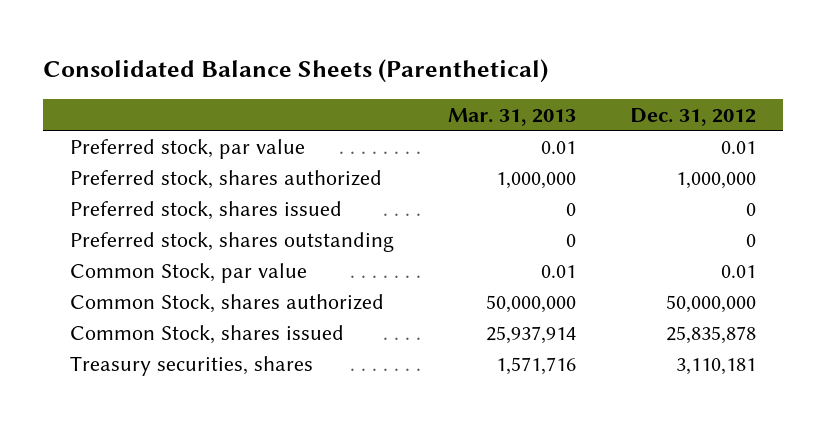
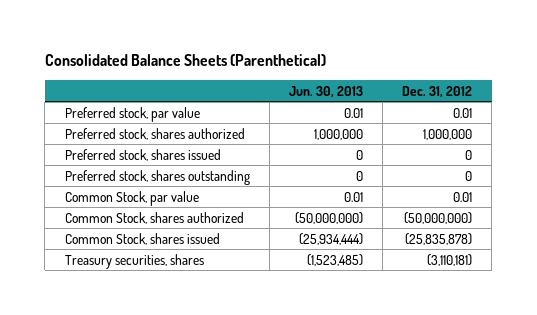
- | Mar. 31, 2013 | Dec. 31, 2012
+ | Jun. 30, 2013 | Dec. 31, 2012
- Common Stock, shares authorized | 50,000,000 | 50,000,000
- Common Stock, shares issued | 25,937,914 | 25,835,878
- Treasury securities, shares | 1,571,716 | 3,110,181
+ Common Stock, shares authorized | (50,000,000) | (50,000,000)
+ Common Stock, shares issued | (25,934,444) | (25,835,878)
+ Treasury securities, shares | (1,523,485) | (3,110,181)

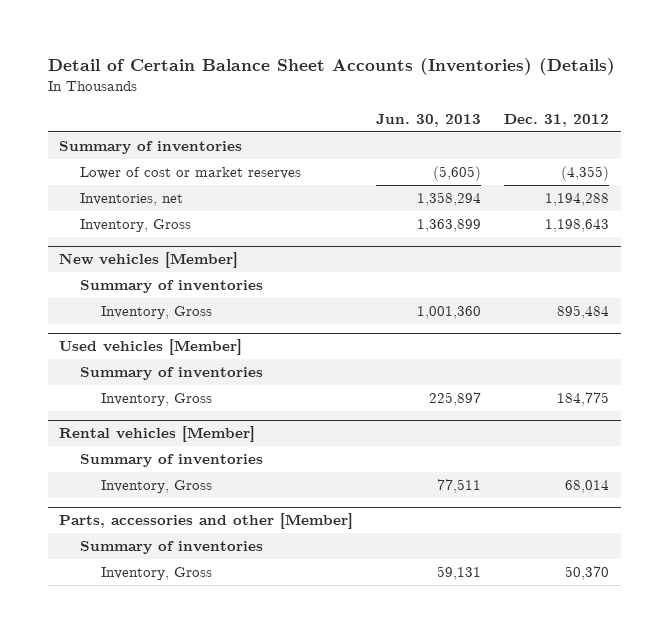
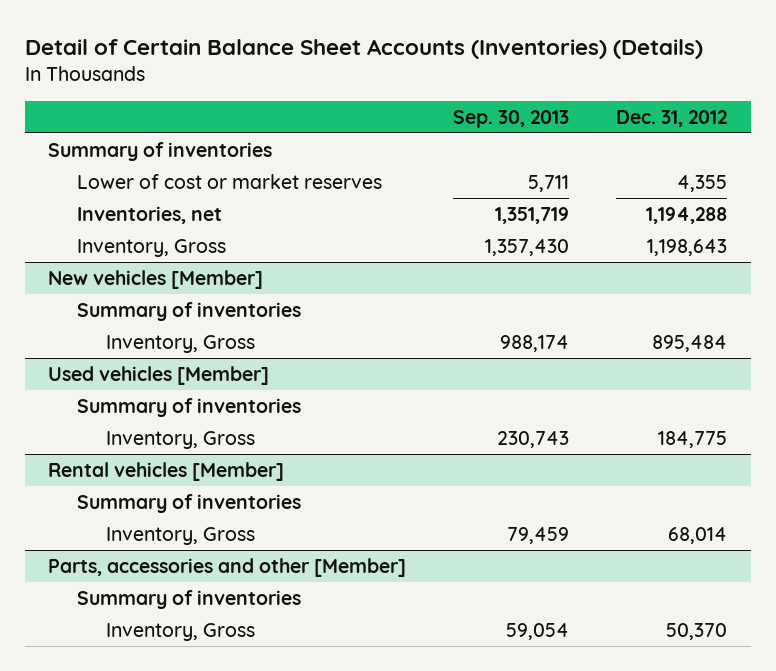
- | Jun. 30, 2013 | Dec. 31, 2012
+ | Sep. 30, 2013 | Dec. 31, 2012
- Lower of cost or market reserves | (5,605) | (4,355)
+ Lower of cost or market reserves | 5,711 | 4,355

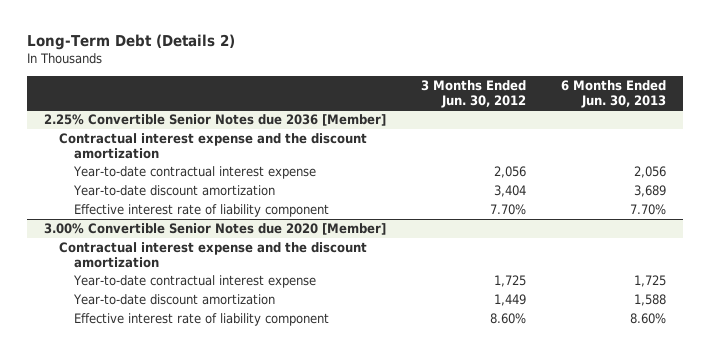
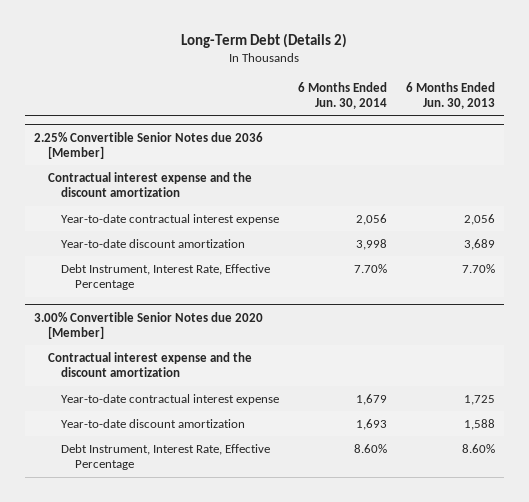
- | 3 Months Ended Jun. 30, 2012 | 6 Months Ended Jun. 30, 2013
+ | 6 Months Ended Jun. 30, 2014 | 6 Months Ended Jun. 30, 2013
@ 2.25% Convertible Senior Notes due 2036 [Member]
- Effective interest rate of liability component | 7.70% | 7.70%
+ Debt Instrument, Interest Rate, Effective Percentage | 7.70% | 7.70%
@ 3.00% Convertible Senior Notes due 2020 [Member]
- Effective interest rate of liability component | 8.60% | 8.60%
+ Debt Instrument, Interest Rate, Effective Percentage | 8.60% | 8.60%

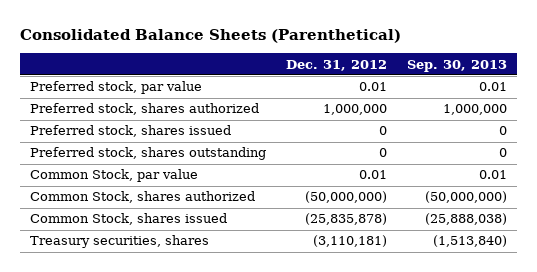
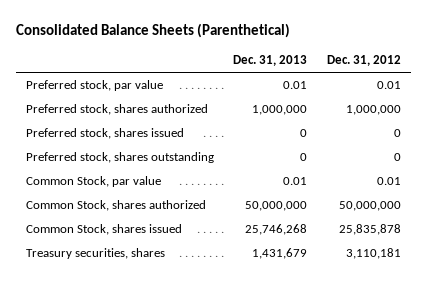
- | Dec. 31, 2012 | Sep. 30, 2013
+ | Dec. 31, 2013 | Dec. 31, 2012
- Common Stock, shares authorized | (50,000,000) | (50,000,000)
- Common Stock, shares issued | (25,835,878) | (25,888,038)
- Treasury securities, shares | (3,110,181) | (1,513,840)
+ Common Stock, shares authorized | 50,000,000 | 50,000,000
+ Common Stock, shares issued | 25,746,268 | 25,835,878
+ Treasury securities, shares | 1,431,679 | 3,110,181

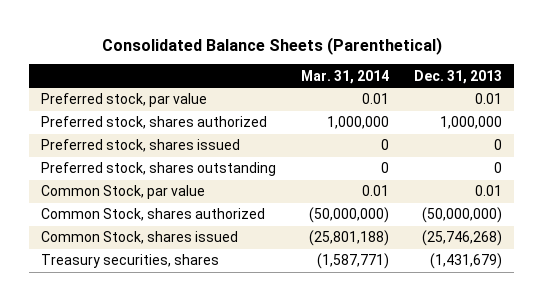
- | Dec. 31, 2013 | Dec. 31, 2012
+ | Mar. 31, 2014 | Dec. 31, 2013
- Common Stock, shares authorized | 50,000,000 | 50,000,000
- Common Stock, shares issued | 25,746,268 | 25,835,878
- Treasury securities, shares | 1,431,679 | 3,110,181
+ Common Stock, shares authorized | (50,000,000) | (50,000,000)
+ Common Stock, shares issued | (25,801,188) | (25,746,268)
+ Treasury securities, shares | (1,587,771) | (1,431,679)

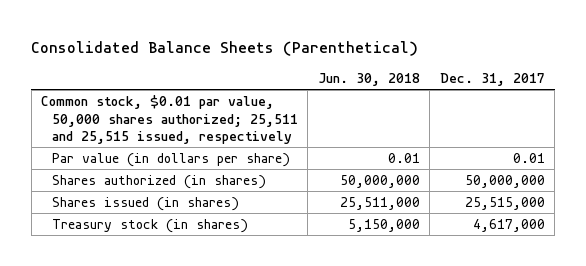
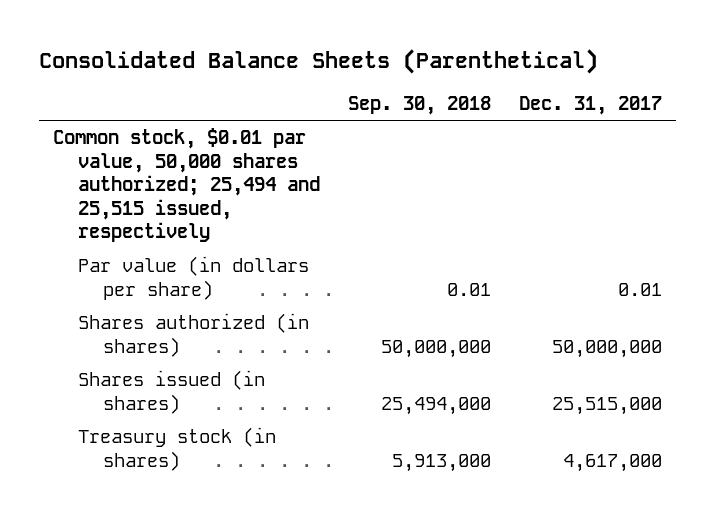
- | Jun. 30, 2018 | Dec. 31, 2017
+ | Sep. 30, 2018 | Dec. 31, 2017
- Common stock, $0.01 par value, 50,000 shares authorized; 25,511 and 25,515 issued, respectively
+ Common stock, $0.01 par value, 50,000 shares authorized; 25,494 and 25,515 issued, respectively

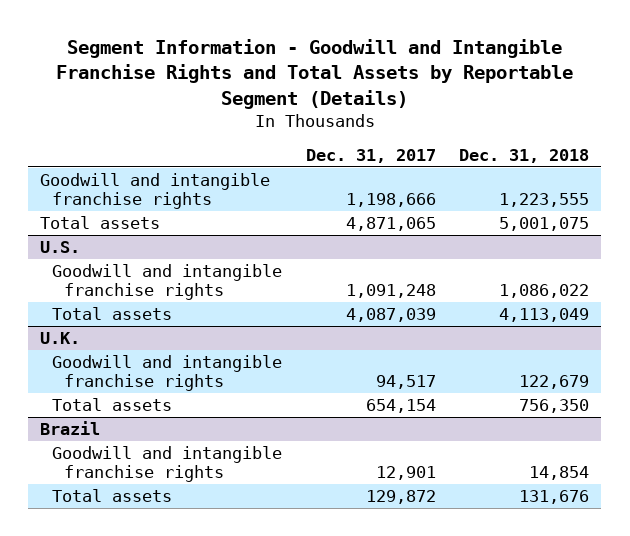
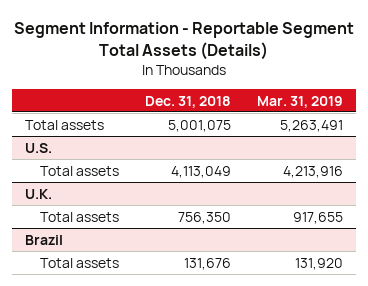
- Segment Information - Goodwill and Intangible Franchise Rights and Total Assets by Reportable Segment (Details)
+ Segment Information - Reportable Segment Total Assets (Details)
- | Dec. 31, 2017 | Dec. 31, 2018
+ | Dec. 31, 2018 | Mar. 31, 2019
- Goodwill and intangible franchise rights | 1,198,666 | 1,223,555
@ U.S.
- Goodwill and intangible franchise rights | 1,091,248 | 1,086,022
@ U.K.
- Goodwill and intangible franchise rights | 94,517 | 122,679
@ Brazil
- Goodwill and intangible franchise rights | 12,901 | 14,854

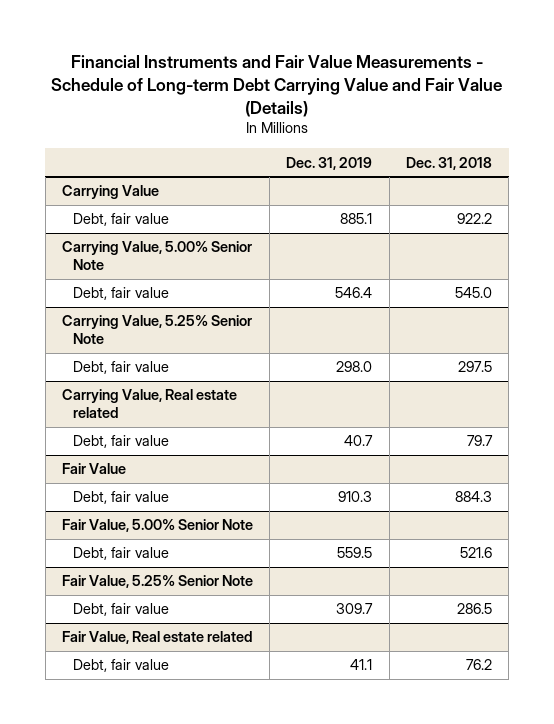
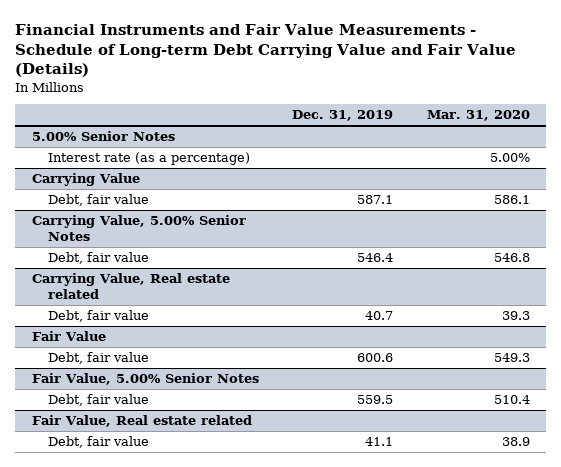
- | Dec. 31, 2019 | Dec. 31, 2018
+ | Dec. 31, 2019 | Mar. 31, 2020
+ 5.00% Senior Notes
+ Interest rate (as a percentage) | | 5.00%
@ Carrying Value
- Debt, fair value | 885.1 | 922.2
- Carrying Value, 5.00% Senior Note
@ Carrying Value
+ Debt, fair value | 587.1 | 586.1
+ Carrying Value, 5.00% Senior Notes
- Carrying Value, 5.25% Senior Note
- Debt, fair value | 298.0 | 297.5
@ Fair Value
- Debt, fair value | 910.3 | 884.3
- Fair Value, 5.00% Senior Note
@ Fair Value
+ Debt, fair value | 600.6 | 549.3
+ Fair Value, 5.00% Senior Notes
- Fair Value, 5.25% Senior Note
- Debt, fair value | 309.7 | 286.5

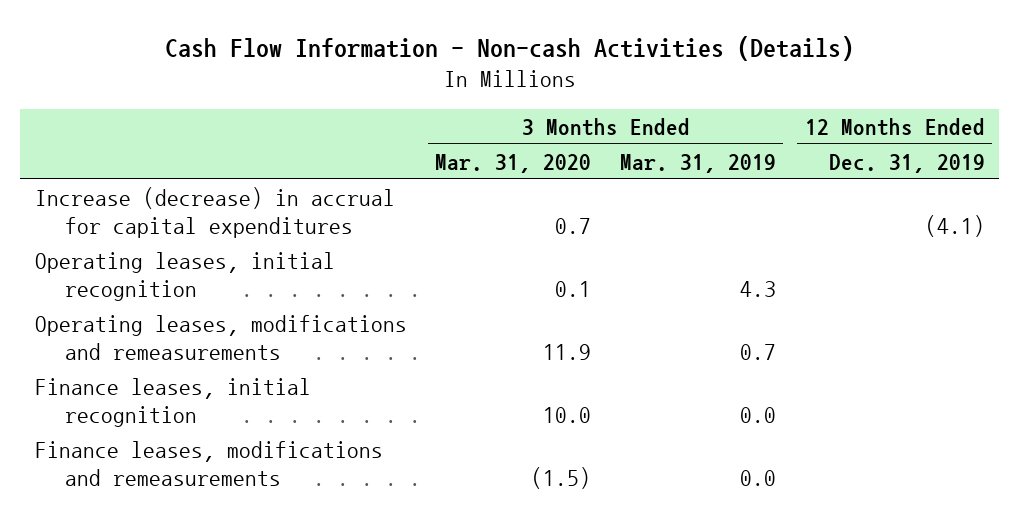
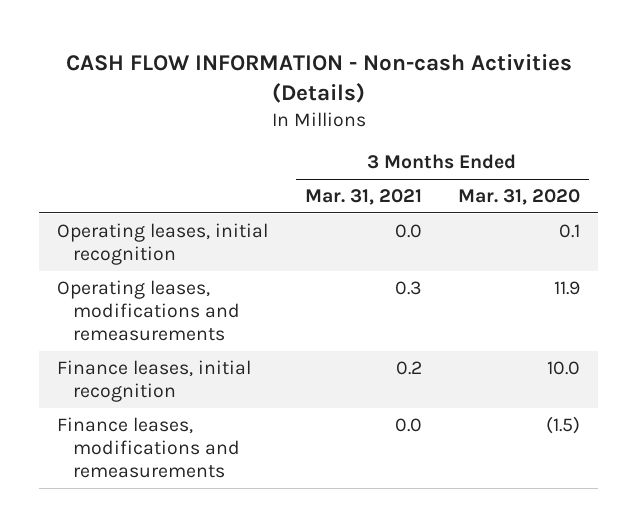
- Cash Flow Information - Non-cash Activities (Details)
+ CASH FLOW INFORMATION - Non-cash Activities (Details)
- | 3 Months Ended Mar. 31, 2020 | 3 Months Ended Mar. 31, 2019 | 12 Months Ended Dec. 31, 2019
+ | 3 Months Ended Mar. 31, 2021 | 3 Months Ended Mar. 31, 2020
- Increase (decrease) in accrual for capital expenditures | 0.7 | | (4.1)

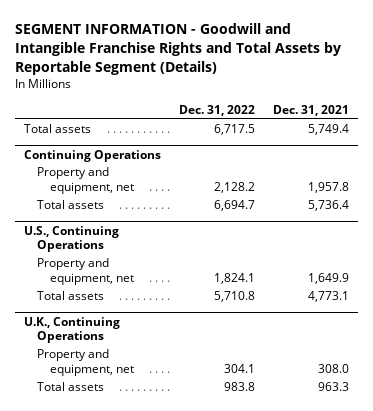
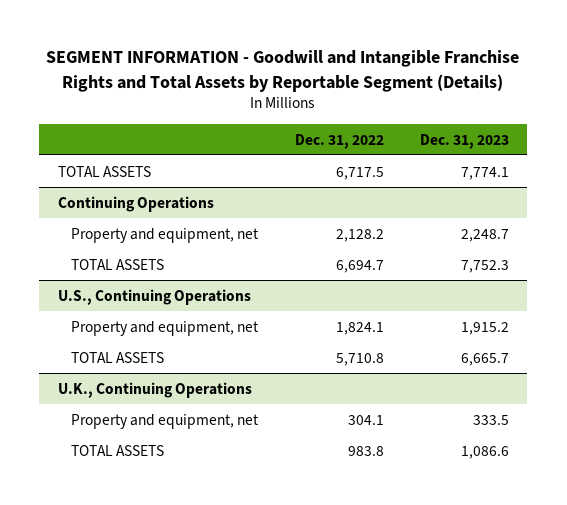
- | Dec. 31, 2022 | Dec. 31, 2021
+ | Dec. 31, 2022 | Dec. 31, 2023
- Total assets | 6,717.5 | 5,749.4
+ TOTAL ASSETS | 6,717.5 | 7,774.1
@ Continuing Operations
- Total assets | 6,694.7 | 5,736.4
+ TOTAL ASSETS | 6,694.7 | 7,752.3
@ U.S., Continuing Operations
- Total assets | 5,710.8 | 4,773.1
+ TOTAL ASSETS | 5,710.8 | 6,665.7
@ U.K., Continuing Operations
- Total assets | 983.8 | 963.3
+ TOTAL ASSETS | 983.8 | 1,086.6

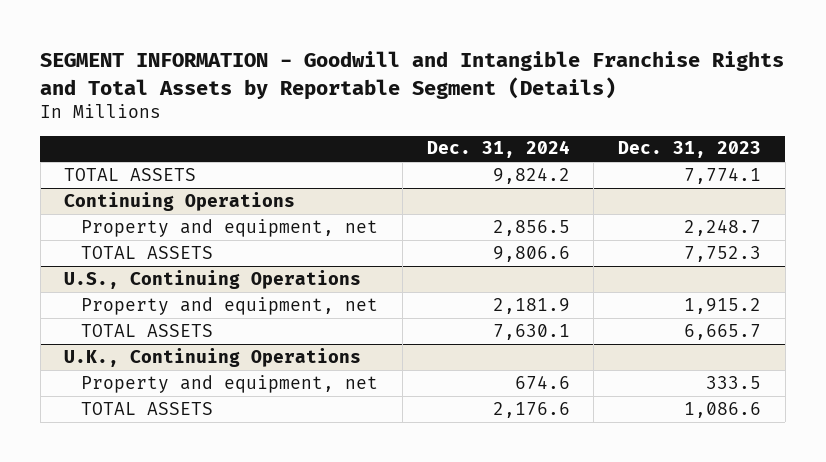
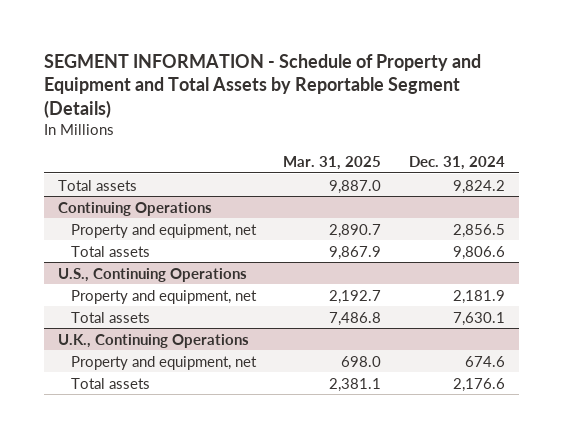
- SEGMENT INFORMATION - Goodwill and Intangible Franchise Rights and Total Assets by Reportable Segment (Details)
+ SEGMENT INFORMATION - Schedule of Property and Equipment and Total Assets by Reportable Segment (Details)
- | Dec. 31, 2024 | Dec. 31, 2023
+ | Mar. 31, 2025 | Dec. 31, 2024
- TOTAL ASSETS | 9,824.2 | 7,774.1
+ Total assets | 9,887.0 | 9,824.2
@ Continuing Operations
- TOTAL ASSETS | 9,806.6 | 7,752.3
+ Total assets | 9,867.9 | 9,806.6
@ U.S., Continuing Operations
- TOTAL ASSETS | 7,630.1 | 6,665.7
+ Total assets | 7,486.8 | 7,630.1
@ U.K., Continuing Operations
- TOTAL ASSETS | 2,176.6 | 1,086.6
+ Total assets | 2,381.1 | 2,176.6

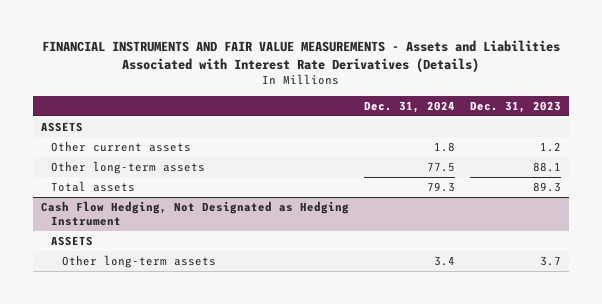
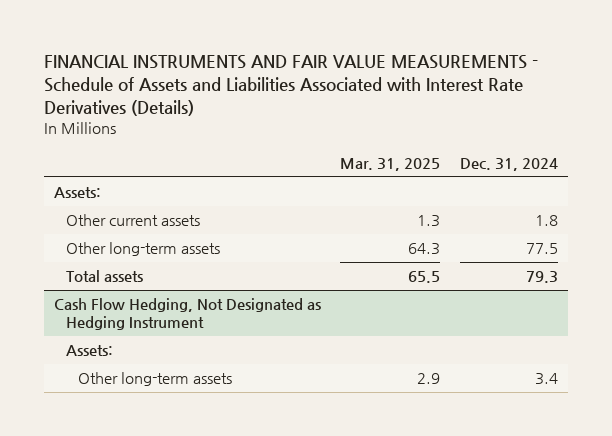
- FINANCIAL INSTRUMENTS AND FAIR VALUE MEASUREMENTS - Assets and Liabilities Associated with Interest Rate Derivatives (Details)
+ FINANCIAL INSTRUMENTS AND FAIR VALUE MEASUREMENTS - Schedule of Assets and Liabilities Associated with Interest Rate Derivatives (Details)
- | Dec. 31, 2024 | Dec. 31, 2023
+ | Mar. 31, 2025 | Dec. 31, 2024
- ASSETS
+ Assets:
@ Cash Flow Hedging, Not Designated as Hedging Instrument
- ASSETS
+ Assets:

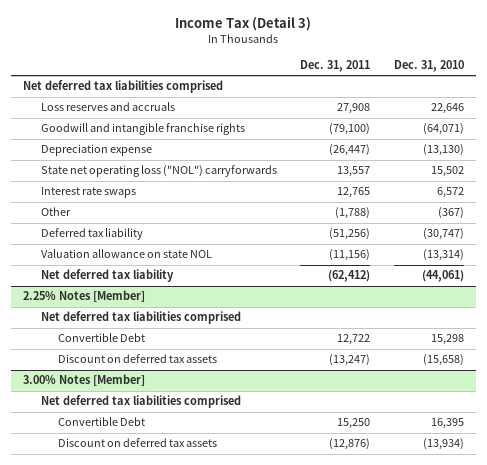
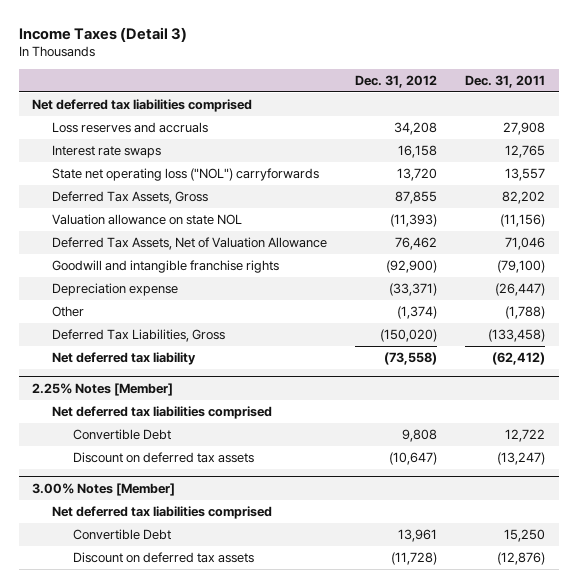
- Income Tax (Detail 3)
+ Income Taxes (Detail 3)
- | Dec. 31, 2011 | Dec. 31, 2010
+ | Dec. 31, 2012 | Dec. 31, 2011
moved up: Interest rate swaps | 16,158 | 12,765
moved up: State net operating loss ("NOL") carryforwards | 13,720 | 13,557
+ Deferred Tax Assets, Gross | 87,855 | 82,202
moved up: Valuation allowance on state NOL | (11,393) | (11,156)
+ Deferred Tax Assets, Net of Valuation Allowance | 76,462 | 71,046
- Deferred tax liability | (51,256) | (30,747)
+ Deferred Tax Liabilities, Gross | (150,020) | (133,458)

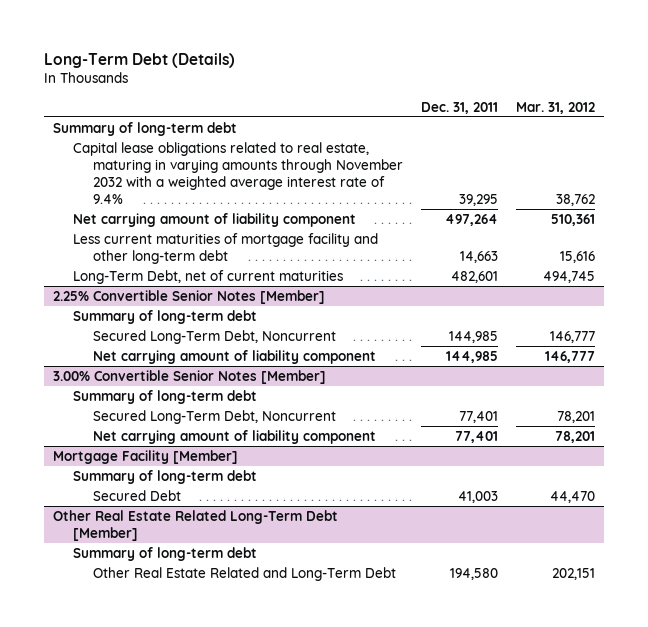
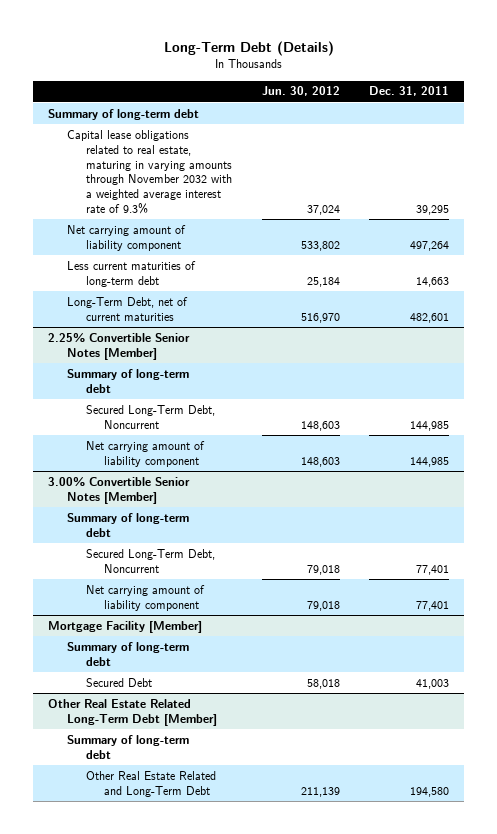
- | Dec. 31, 2011 | Mar. 31, 2012
+ | Jun. 30, 2012 | Dec. 31, 2011
- Capital lease obligations related to real estate, maturing in varying amounts through November 2032 with a weighted average interest rate of 9.4% | 39,295 | 38,762
+ Capital lease obligations related to real estate, maturing in varying amounts through November 2032 with a weighted average interest rate of 9.3% | 37,024 | 39,295
- Less current maturities of mortgage facility and other long-term debt | 14,663 | 15,616
+ Less current maturities of long-term debt | 25,184 | 14,663

